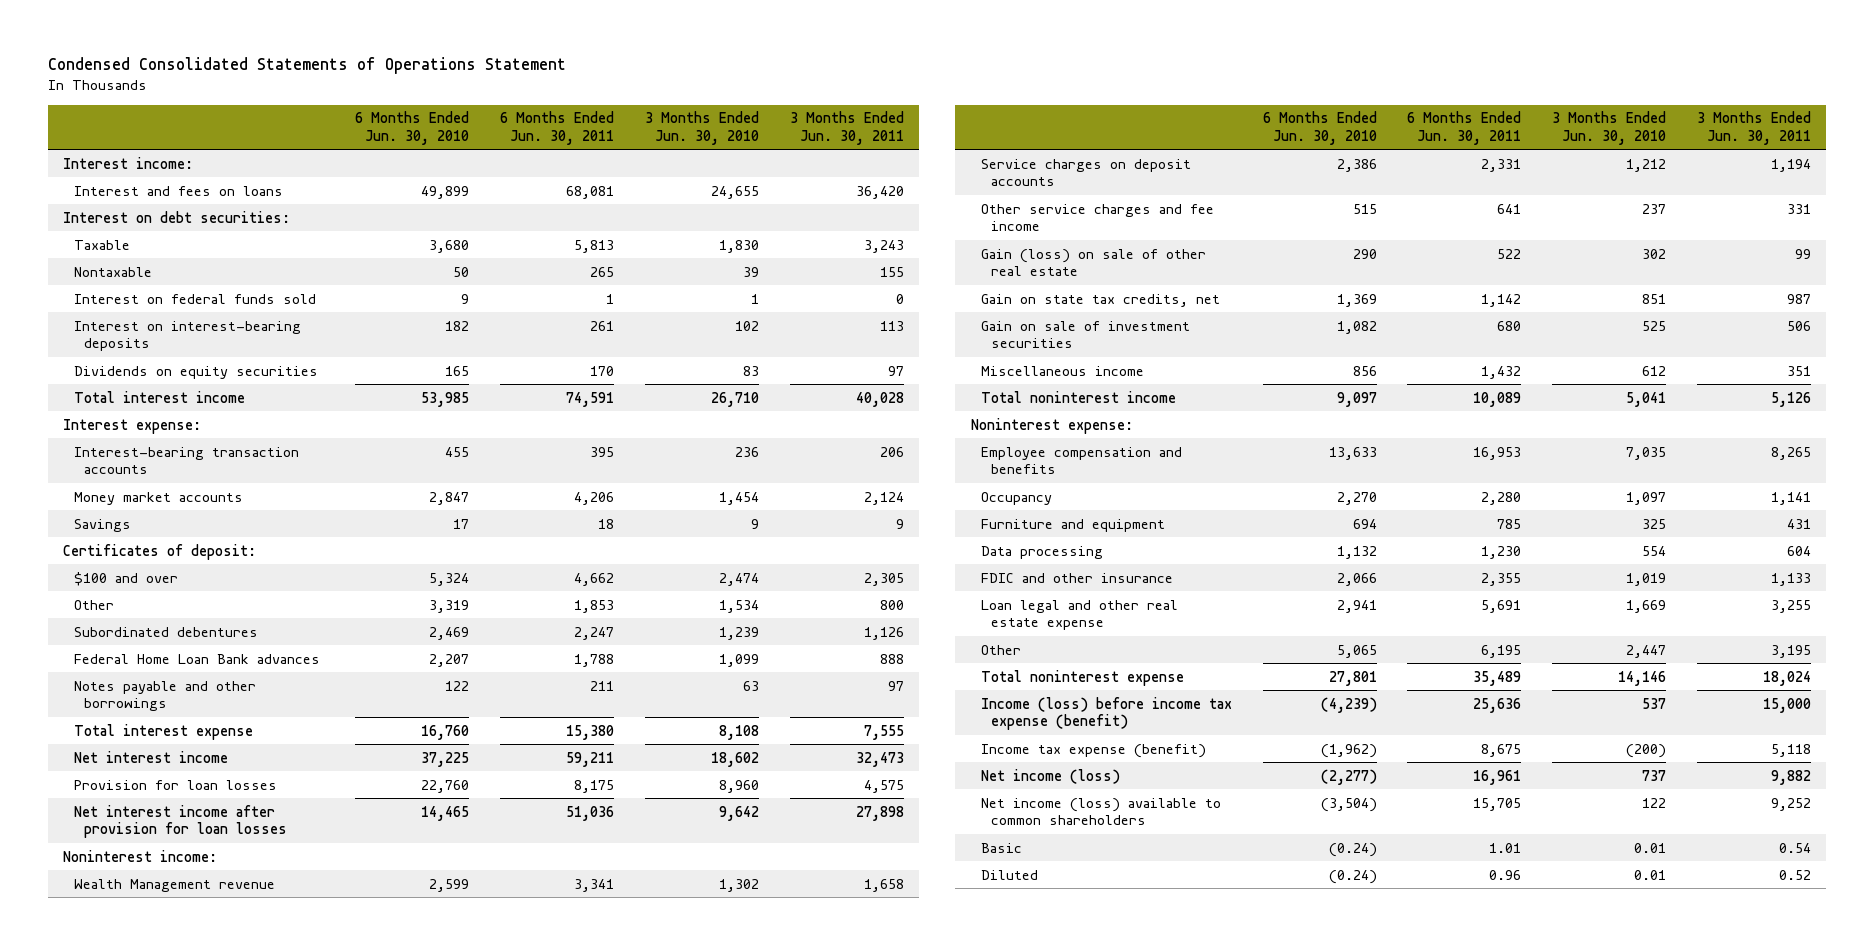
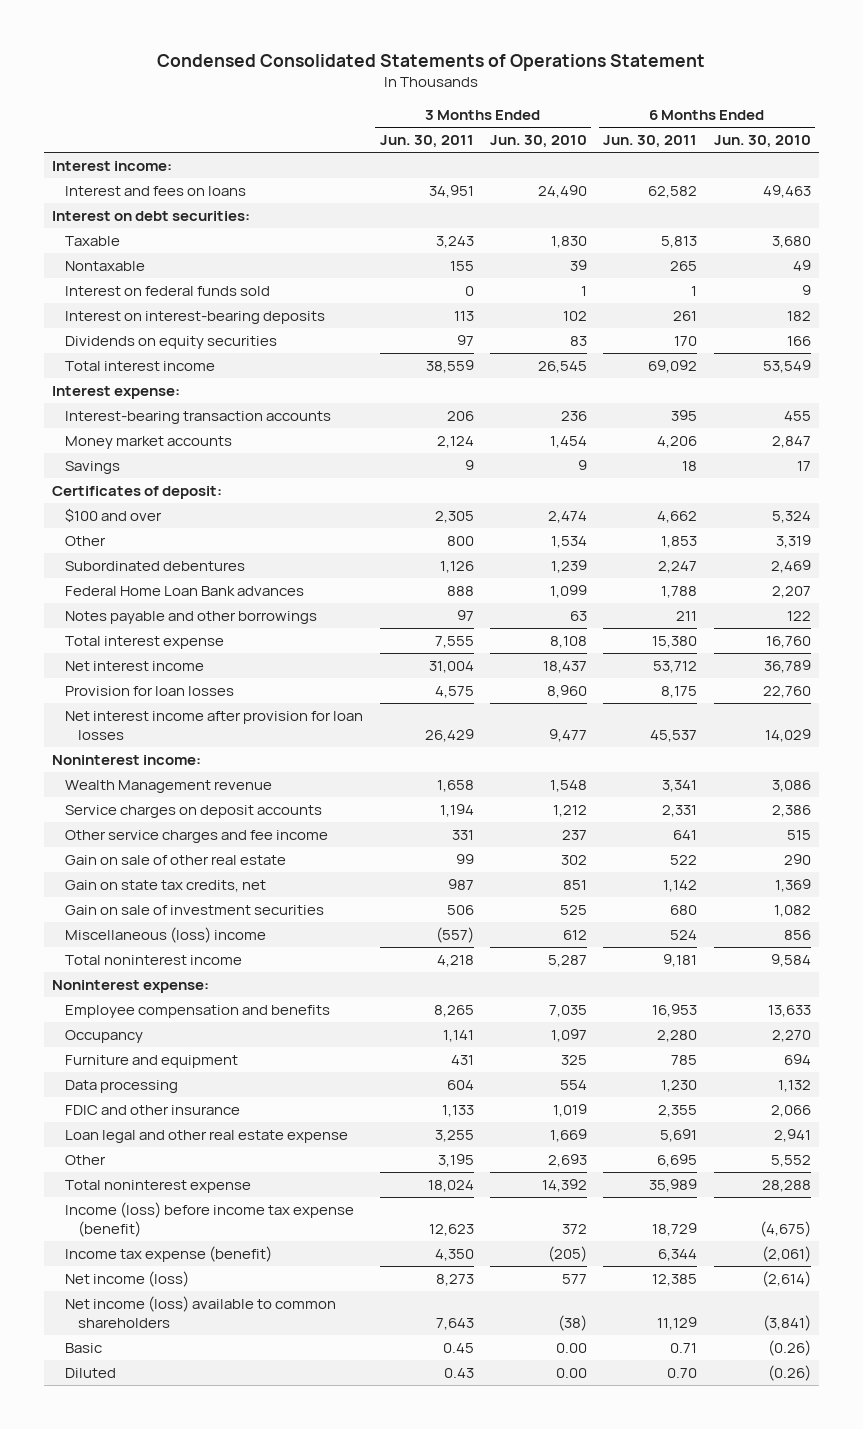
- | 6 Months Ended Jun. 30, 2010 | 6 Months Ended Jun. 30, 2011 | 3 Months Ended Jun. 30, 2010 | 3 Months Ended Jun. 30, 2011
+ | 3 Months Ended Jun. 30, 2011 | 3 Months Ended Jun. 30, 2010 | 6 Months Ended Jun. 30, 2011 | 6 Months Ended Jun. 30, 2010
- Interest and fees on loans | 49,899 | 68,081 | 24,655 | 36,420
+ Interest and fees on loans | 34,951 | 24,490 | 62,582 | 49,463
- Nontaxable | 50 | 265 | 39 | 155
+ Nontaxable | 155 | 39 | 265 | 49
- Dividends on equity securities | 165 | 170 | 83 | 97
- Total interest income | 53,985 | 74,591 | 26,710 | 40,028
+ Dividends on equity securities | 97 | 83 | 170 | 166
+ Total interest income | 38,559 | 26,545 | 69,092 | 53,549
- Net interest income | 37,225 | 59,211 | 18,602 | 32,473
+ Net interest income | 31,004 | 18,437 | 53,712 | 36,789
- Net interest income after provision for loan losses | 14,465 | 51,036 | 9,642 | 27,898
+ Net interest income after provision for loan losses | 26,429 | 9,477 | 45,537 | 14,029
- Wealth Management revenue | 2,599 | 3,341 | 1,302 | 1,658
+ Wealth Management revenue | 1,658 | 1,548 | 3,341 | 3,086
- Gain (loss) on sale of other real estate | 290 | 522 | 302 | 99
+ Gain on sale of other real estate | 99 | 302 | 522 | 290
- Miscellaneous income | 856 | 1,432 | 612 | 351
- Total noninterest income | 9,097 | 10,089 | 5,041 | 5,126
+ Miscellaneous (loss) income | (557) | 612 | 524 | 856
+ Total noninterest income | 4,218 | 5,287 | 9,181 | 9,584
- Other | 5,065 | 6,195 | 2,447 | 3,195
- Total noninterest expense | 27,801 | 35,489 | 14,146 | 18,024
- Income (loss) before income tax expense (benefit) | (4,239) | 25,636 | 537 | 15,000
- Income tax expense (benefit) | (1,962) | 8,675 | (200) | 5,118
- Net income (loss) | (2,277) | 16,961 | 737 | 9,882
- Net income (loss) available to common shareholders | (3,504) | 15,705 | 122 | 9,252
- Basic | (0.24) | 1.01 | 0.01 | 0.54
- Diluted | (0.24) | 0.96 | 0.01 | 0.52
+ Other | 3,195 | 2,693 | 6,695 | 5,552
+ Total noninterest expense | 18,024 | 14,392 | 35,989 | 28,288
+ Income (loss) before income tax expense (benefit) | 12,623 | 372 | 18,729 | (4,675)
+ Income tax expense (benefit) | 4,350 | (205) | 6,344 | (2,061)
+ Net income (loss) | 8,273 | 577 | 12,385 | (2,614)
+ Net income (loss) available to common shareholders | 7,643 | (38) | 11,129 | (3,841)
+ Basic | 0.45 | 0.00 | 0.71 | (0.26)
+ Diluted | 0.43 | 0.00 | 0.70 | (0.26)

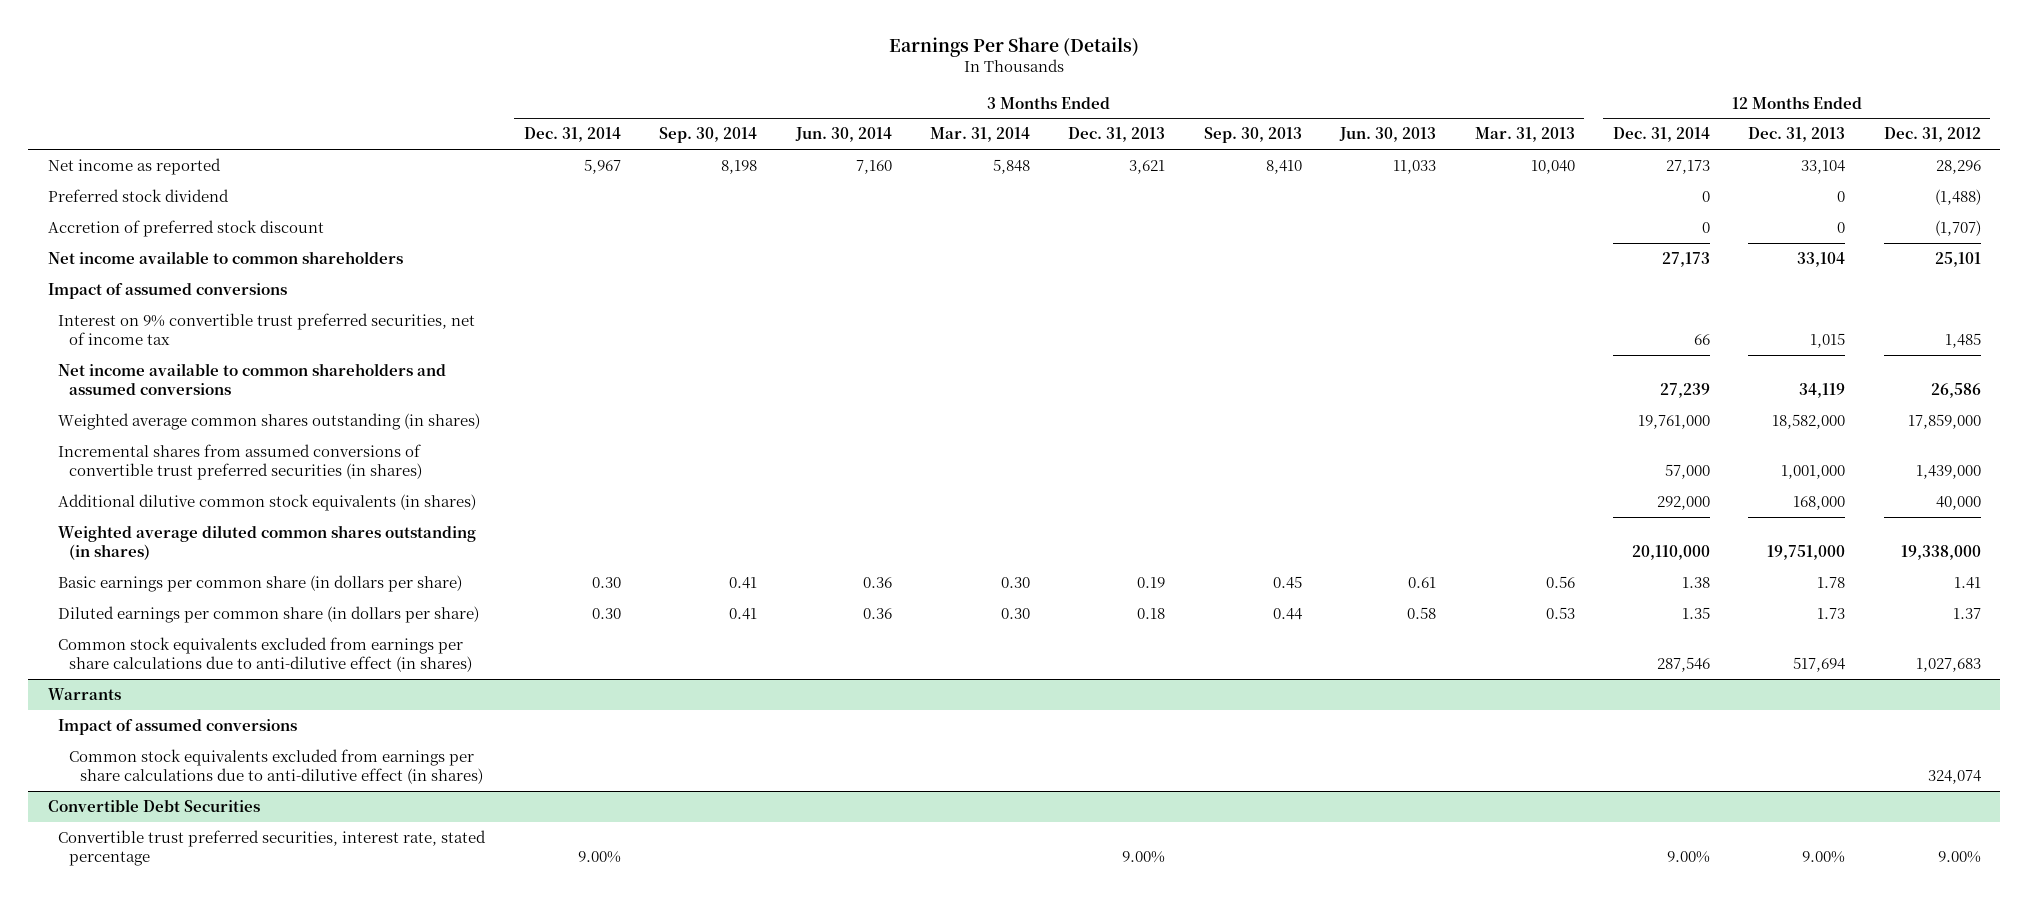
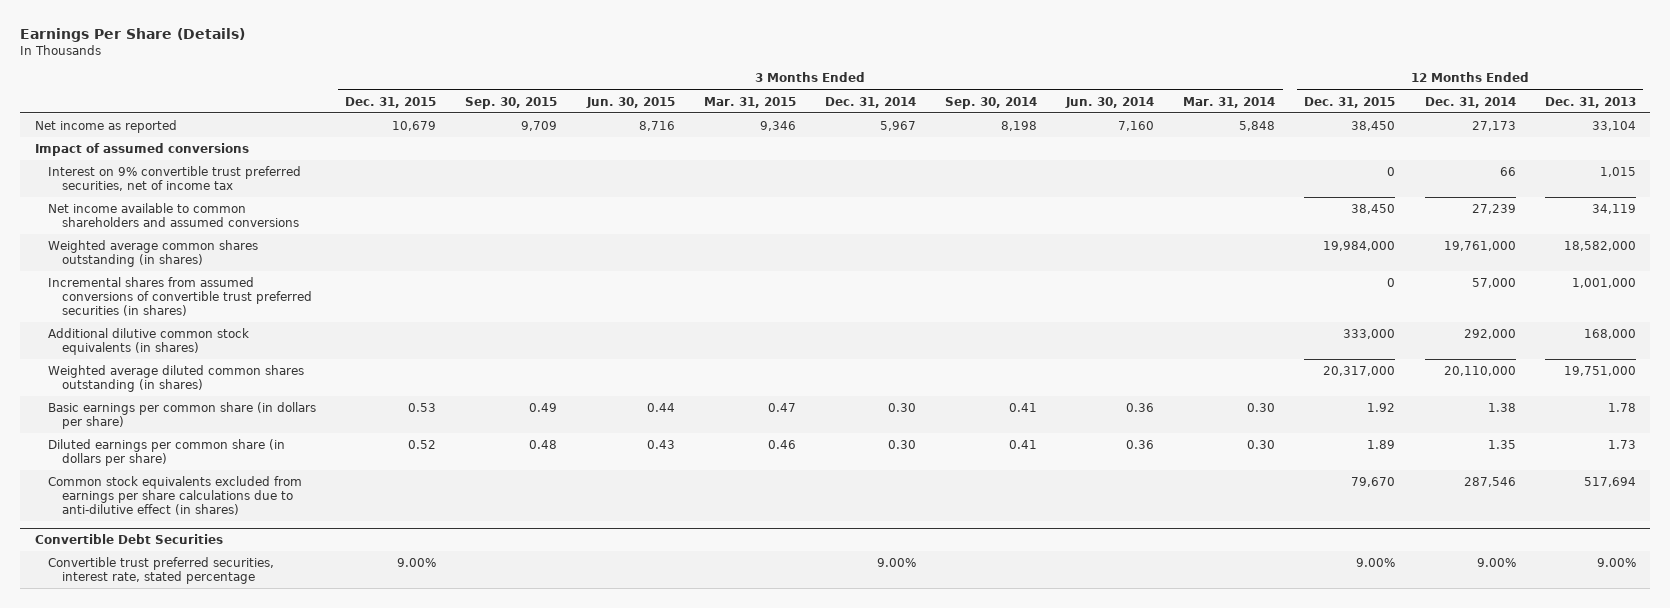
- | 3 Months Ended Dec. 31, 2014 | 3 Months Ended Sep. 30, 2014 | 3 Months Ended Jun. 30, 2014 | 3 Months Ended Mar. 31, 2014 | 3 Months Ended Dec. 31, 2013 | 3 Months Ended Sep. 30, 2013 | 3 Months Ended Jun. 30, 2013 | 3 Months Ended Mar. 31, 2013 | 12 Months Ended Dec. 31, 2014 | 12 Months Ended Dec. 31, 2013 | 12 Months Ended Dec. 31, 2012
+ | 3 Months Ended Dec. 31, 2015 | 3 Months Ended Sep. 30, 2015 | 3 Months Ended Jun. 30, 2015 | 3 Months Ended Mar. 31, 2015 | 3 Months Ended Dec. 31, 2014 | 3 Months Ended Sep. 30, 2014 | 3 Months Ended Jun. 30, 2014 | 3 Months Ended Mar. 31, 2014 | 12 Months Ended Dec. 31, 2015 | 12 Months Ended Dec. 31, 2014 | 12 Months Ended Dec. 31, 2013
- Preferred stock dividend | | | | | | | | | 0 | 0 | (1,488)
- Accretion of preferred stock discount | | | | | | | | | 0 | 0 | (1,707)
- Net income available to common shareholders | | | | | | | | | 27,173 | 33,104 | 25,101
- Warrants
- Impact of assumed conversions
- Common stock equivalents excluded from earnings per share calculations due to anti-dilutive effect (in shares) | | | | | | | | | | | 324,074

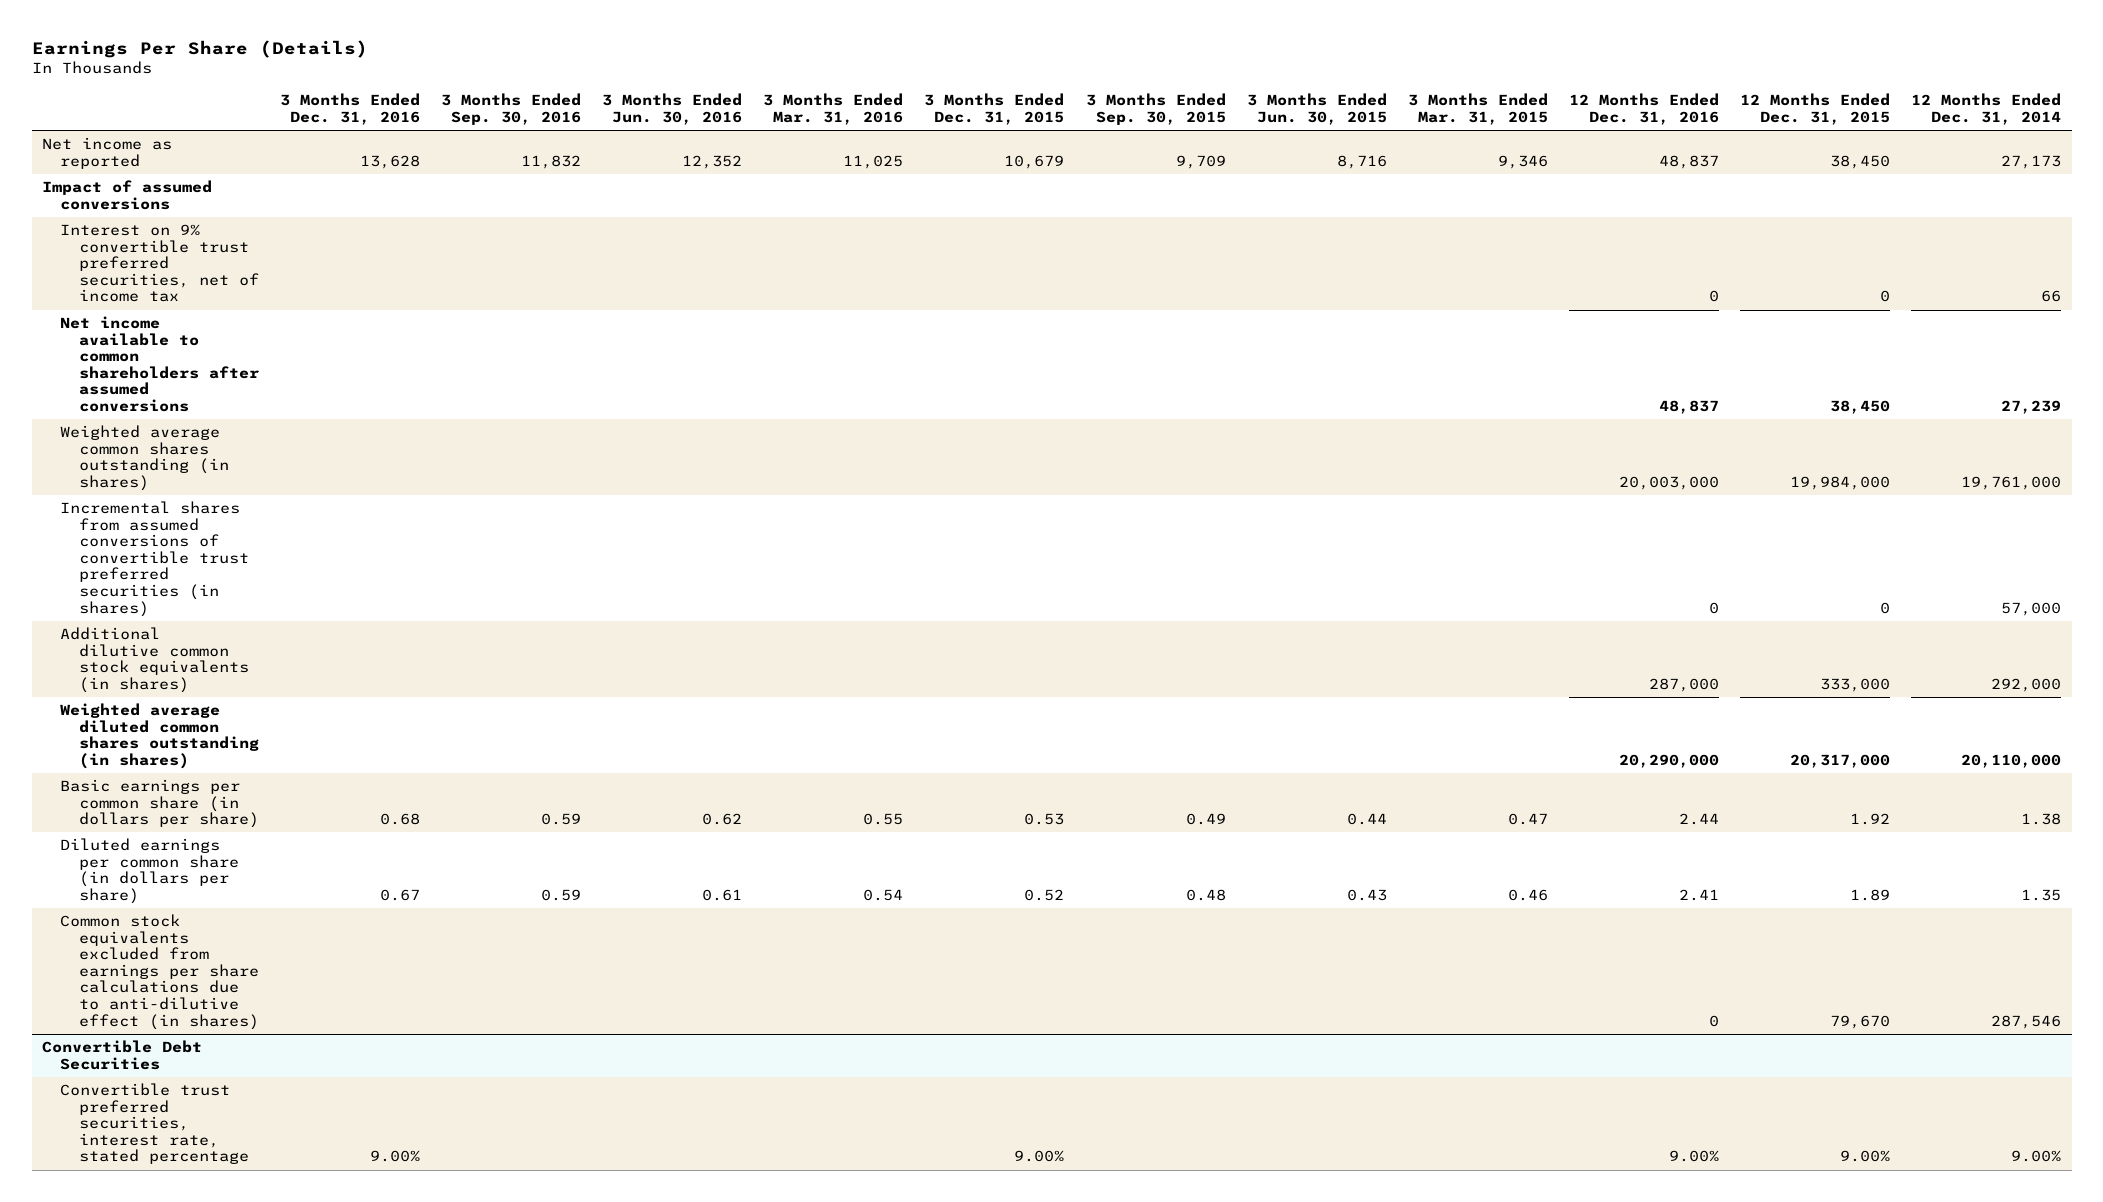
- | 3 Months Ended Dec. 31, 2015 | 3 Months Ended Sep. 30, 2015 | 3 Months Ended Jun. 30, 2015 | 3 Months Ended Mar. 31, 2015 | 3 Months Ended Dec. 31, 2014 | 3 Months Ended Sep. 30, 2014 | 3 Months Ended Jun. 30, 2014 | 3 Months Ended Mar. 31, 2014 | 12 Months Ended Dec. 31, 2015 | 12 Months Ended Dec. 31, 2014 | 12 Months Ended Dec. 31, 2013
+ | 3 Months Ended Dec. 31, 2016 | 3 Months Ended Sep. 30, 2016 | 3 Months Ended Jun. 30, 2016 | 3 Months Ended Mar. 31, 2016 | 3 Months Ended Dec. 31, 2015 | 3 Months Ended Sep. 30, 2015 | 3 Months Ended Jun. 30, 2015 | 3 Months Ended Mar. 31, 2015 | 12 Months Ended Dec. 31, 2016 | 12 Months Ended Dec. 31, 2015 | 12 Months Ended Dec. 31, 2014
- Net income available to common shareholders and assumed conversions | | | | | | | | | 38,450 | 27,239 | 34,119
+ Net income available to common shareholders after assumed conversions | | | | | | | | | 48,837 | 38,450 | 27,239

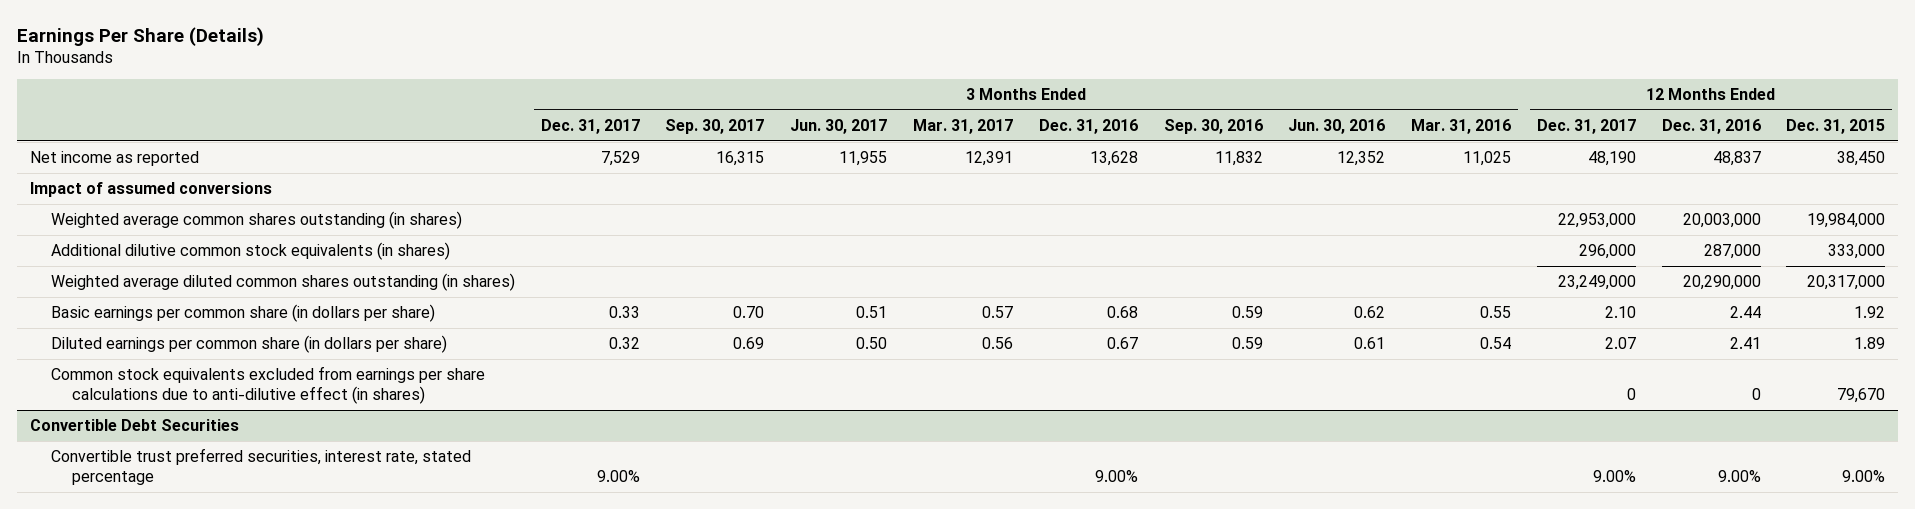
- | 3 Months Ended Dec. 31, 2016 | 3 Months Ended Sep. 30, 2016 | 3 Months Ended Jun. 30, 2016 | 3 Months Ended Mar. 31, 2016 | 3 Months Ended Dec. 31, 2015 | 3 Months Ended Sep. 30, 2015 | 3 Months Ended Jun. 30, 2015 | 3 Months Ended Mar. 31, 2015 | 12 Months Ended Dec. 31, 2016 | 12 Months Ended Dec. 31, 2015 | 12 Months Ended Dec. 31, 2014
+ | 3 Months Ended Dec. 31, 2017 | 3 Months Ended Sep. 30, 2017 | 3 Months Ended Jun. 30, 2017 | 3 Months Ended Mar. 31, 2017 | 3 Months Ended Dec. 31, 2016 | 3 Months Ended Sep. 30, 2016 | 3 Months Ended Jun. 30, 2016 | 3 Months Ended Mar. 31, 2016 | 12 Months Ended Dec. 31, 2017 | 12 Months Ended Dec. 31, 2016 | 12 Months Ended Dec. 31, 2015
- Interest on 9% convertible trust preferred securities, net of income tax | | | | | | | | | 0 | 0 | 66
- Net income available to common shareholders after assumed conversions | | | | | | | | | 48,837 | 38,450 | 27,239
- Incremental shares from assumed conversions of convertible trust preferred securities (in shares) | | | | | | | | | 0 | 0 | 57,000

